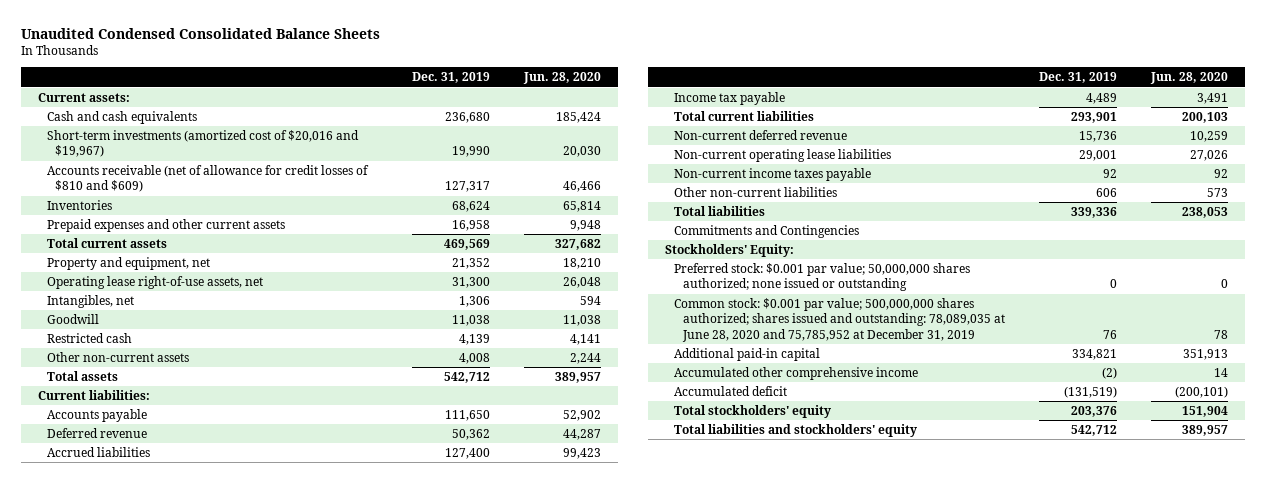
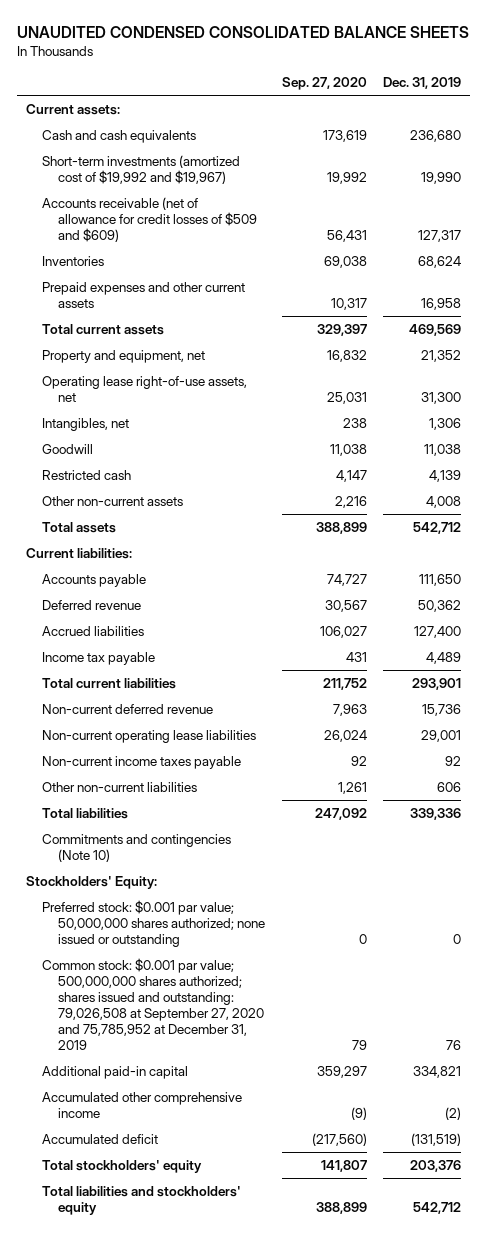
- Unaudited Condensed Consolidated Balance Sheets
+ UNAUDITED CONDENSED CONSOLIDATED BALANCE SHEETS
- | Dec. 31, 2019 | Jun. 28, 2020
+ | Sep. 27, 2020 | Dec. 31, 2019
- Short-term investments (amortized cost of $20,016 and $19,967) | 19,990 | 20,030
- Accounts receivable (net of allowance for credit losses of $810 and $609) | 127,317 | 46,466
+ Short-term investments (amortized cost of $19,992 and $19,967) | 19,992 | 19,990
+ Accounts receivable (net of allowance for credit losses of $509 and $609) | 56,431 | 127,317
- Commitments and Contingencies
+ Commitments and contingencies (Note 10)
- Common stock: $0.001 par value; 500,000,000 shares authorized; shares issued and outstanding: 78,089,035 at June 28, 2020 and 75,785,952 at December 31, 2019 | 76 | 78
+ Common stock: $0.001 par value; 500,000,000 shares authorized; shares issued and outstanding: 79,026,508 at September 27, 2020 and 75,785,952 at December 31, 2019 | 79 | 76

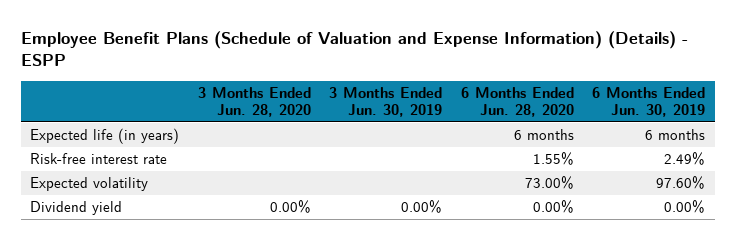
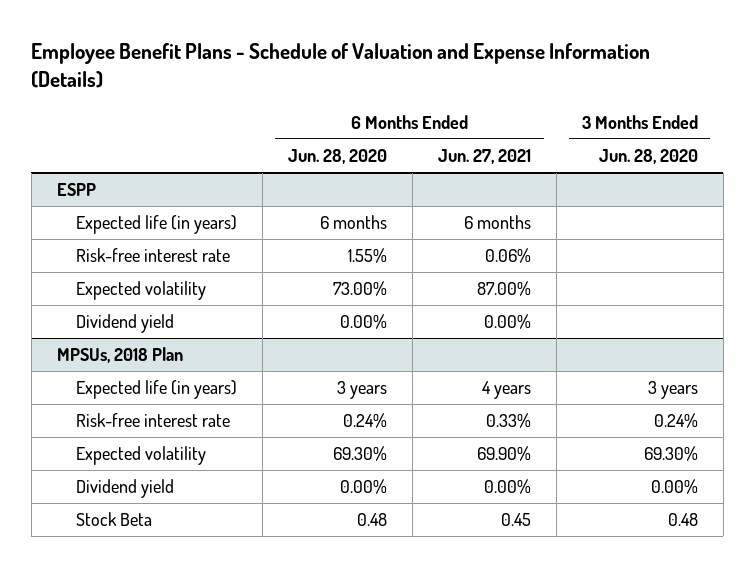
- Employee Benefit Plans (Schedule of Valuation and Expense Information) (Details) - ESPP
+ Employee Benefit Plans - Schedule of Valuation and Expense Information (Details)
- | 3 Months Ended Jun. 28, 2020 | 3 Months Ended Jun. 30, 2019 | 6 Months Ended Jun. 28, 2020 | 6 Months Ended Jun. 30, 2019
+ | 6 Months Ended Jun. 28, 2020 | 6 Months Ended Jun. 27, 2021 | 3 Months Ended Jun. 28, 2020
+ ESPP
+ Dividend yield | 0.00% | 0.00% |
+ MPSUs, 2018 Plan
+ Expected life (in years) | 3 years | 4 years | 3 years
+ Risk-free interest rate | 0.24% | 0.33% | 0.24%
+ Expected volatility | 69.30% | 69.90% | 69.30%
+ Stock Beta | 0.48 | 0.45 | 0.48

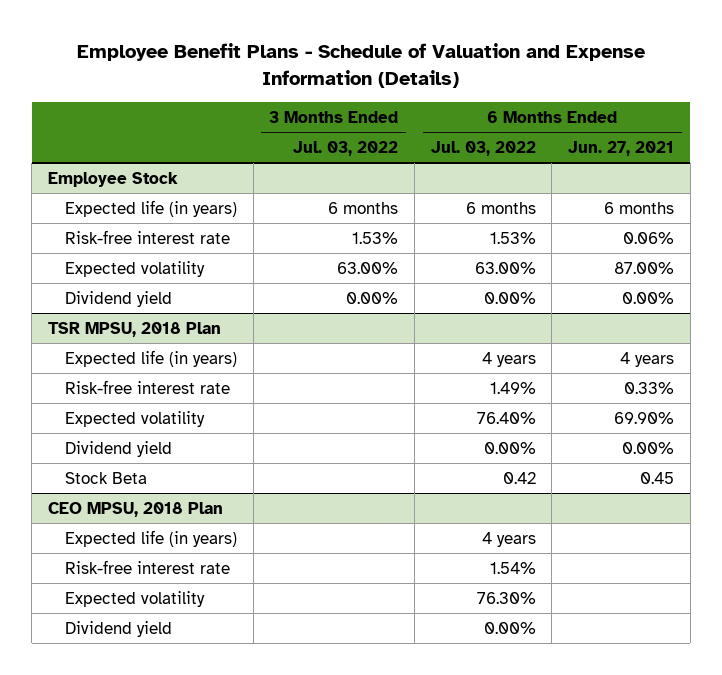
- | 6 Months Ended Jun. 28, 2020 | 6 Months Ended Jun. 27, 2021 | 3 Months Ended Jun. 28, 2020
+ | 3 Months Ended Jul. 03, 2022 | 6 Months Ended Jul. 03, 2022 | 6 Months Ended Jun. 27, 2021
- ESPP
+ Employee Stock
- MPSUs, 2018 Plan
+ TSR MPSU, 2018 Plan
+ CEO MPSU, 2018 Plan
+ Expected life (in years) | | 4 years |
+ Risk-free interest rate | | 1.54% |
+ Expected volatility | | 76.30% |
+ Dividend yield | | 0.00% |

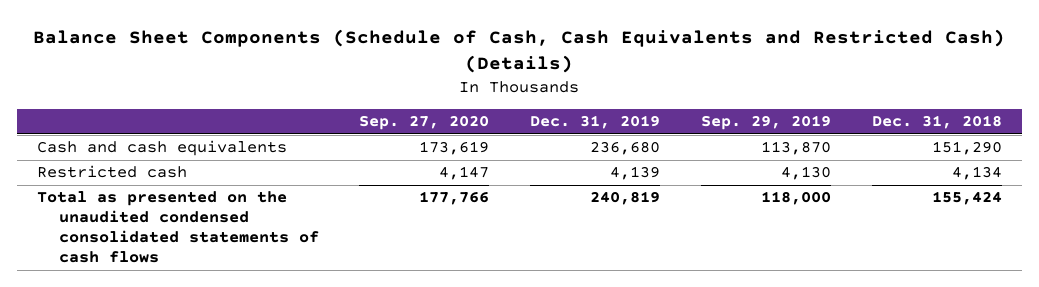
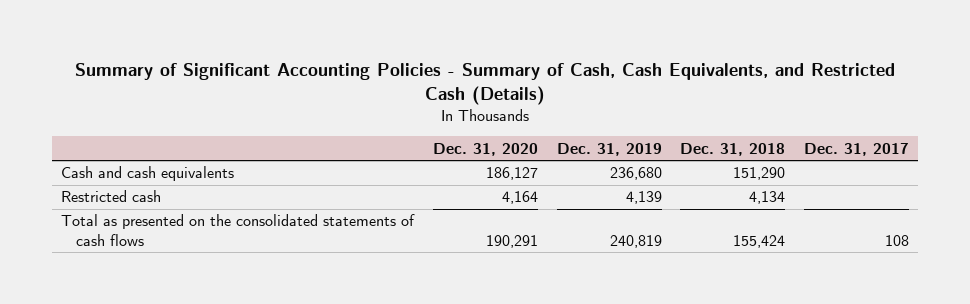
- Balance Sheet Components (Schedule of Cash, Cash Equivalents and Restricted Cash) (Details)
+ Summary of Significant Accounting Policies - Summary of Cash, Cash Equivalents, and Restricted Cash (Details)
- | Sep. 27, 2020 | Dec. 31, 2019 | Sep. 29, 2019 | Dec. 31, 2018
+ | Dec. 31, 2020 | Dec. 31, 2019 | Dec. 31, 2018 | Dec. 31, 2017
- Total as presented on the unaudited condensed consolidated statements of cash flows | 177,766 | 240,819 | 118,000 | 155,424
+ Total as presented on the consolidated statements of cash flows | 190,291 | 240,819 | 155,424 | 108

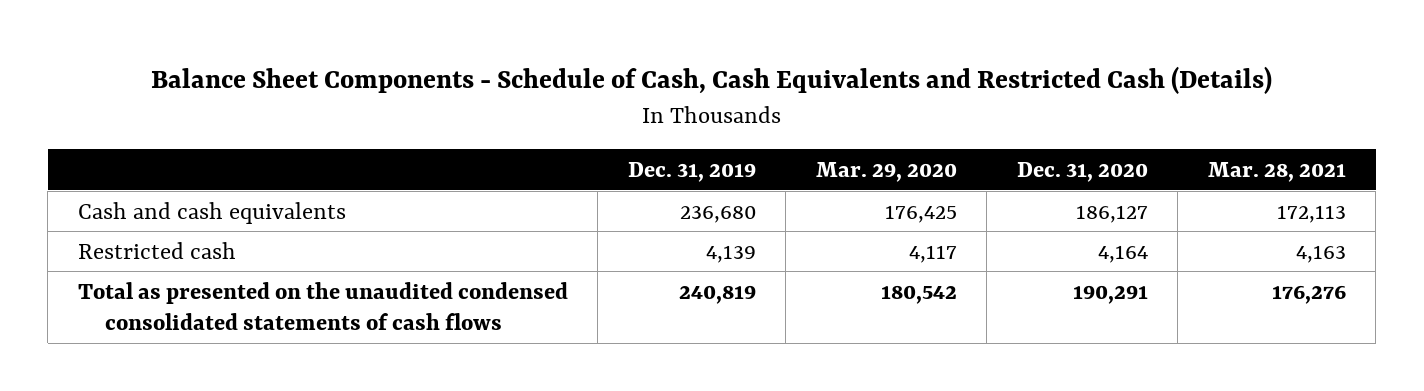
- Summary of Significant Accounting Policies - Summary of Cash, Cash Equivalents, and Restricted Cash (Details)
+ Balance Sheet Components - Schedule of Cash, Cash Equivalents and Restricted Cash (Details)
- | Dec. 31, 2020 | Dec. 31, 2019 | Dec. 31, 2018 | Dec. 31, 2017
+ | Dec. 31, 2019 | Mar. 29, 2020 | Dec. 31, 2020 | Mar. 28, 2021
- Total as presented on the consolidated statements of cash flows | 190,291 | 240,819 | 155,424 | 108
+ Total as presented on the unaudited condensed consolidated statements of cash flows | 240,819 | 180,542 | 190,291 | 176,276

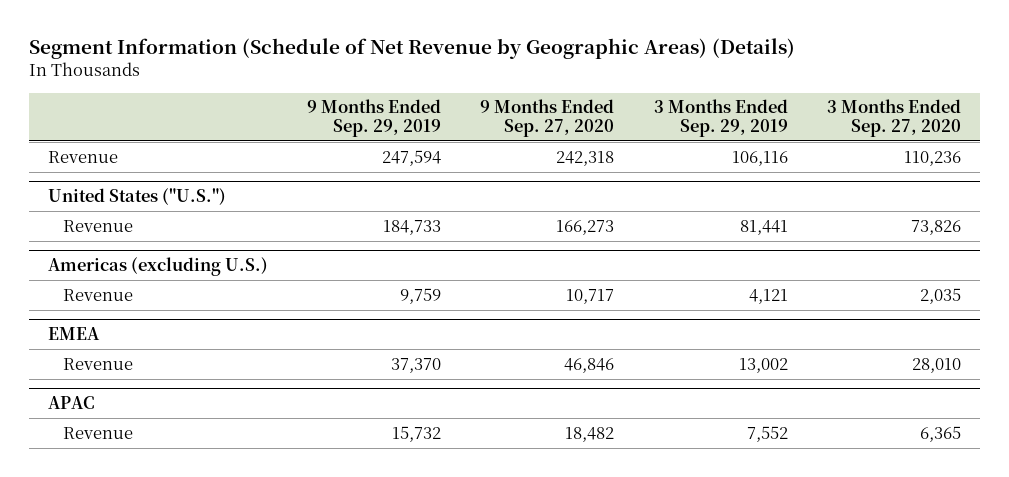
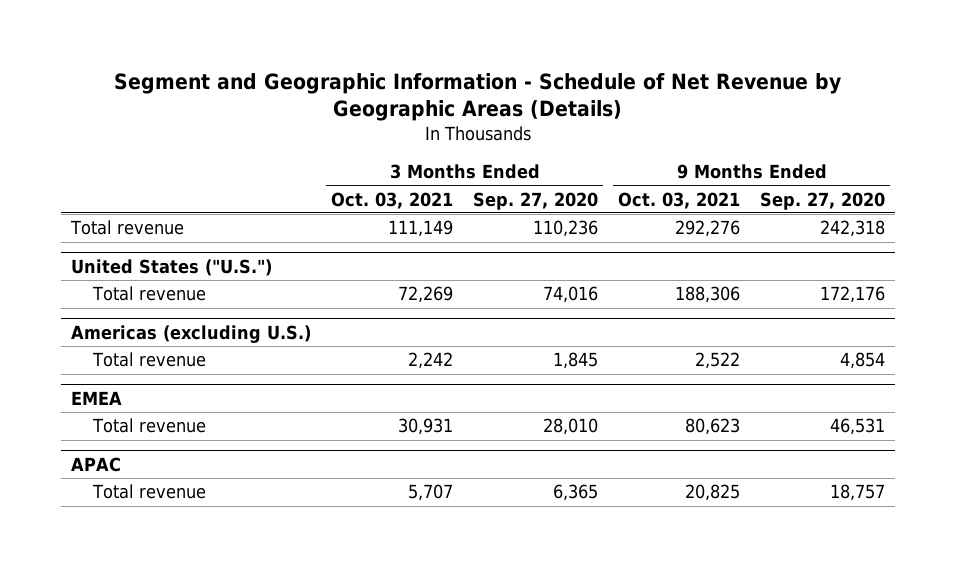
- Segment Information (Schedule of Net Revenue by Geographic Areas) (Details)
+ Segment and Geographic Information - Schedule of Net Revenue by Geographic Areas (Details)
- | 9 Months Ended Sep. 29, 2019 | 9 Months Ended Sep. 27, 2020 | 3 Months Ended Sep. 29, 2019 | 3 Months Ended Sep. 27, 2020
+ | 3 Months Ended Oct. 03, 2021 | 3 Months Ended Sep. 27, 2020 | 9 Months Ended Oct. 03, 2021 | 9 Months Ended Sep. 27, 2020
- Revenue | 247,594 | 242,318 | 106,116 | 110,236
+ Total revenue | 111,149 | 110,236 | 292,276 | 242,318
@ United States ("U.S.")
- Revenue | 184,733 | 166,273 | 81,441 | 73,826
+ Total revenue | 72,269 | 74,016 | 188,306 | 172,176
@ Americas (excluding U.S.)
- Revenue | 9,759 | 10,717 | 4,121 | 2,035
+ Total revenue | 2,242 | 1,845 | 2,522 | 4,854
@ EMEA
- Revenue | 37,370 | 46,846 | 13,002 | 28,010
+ Total revenue | 30,931 | 28,010 | 80,623 | 46,531
@ APAC
- Revenue | 15,732 | 18,482 | 7,552 | 6,365
+ Total revenue | 5,707 | 6,365 | 20,825 | 18,757

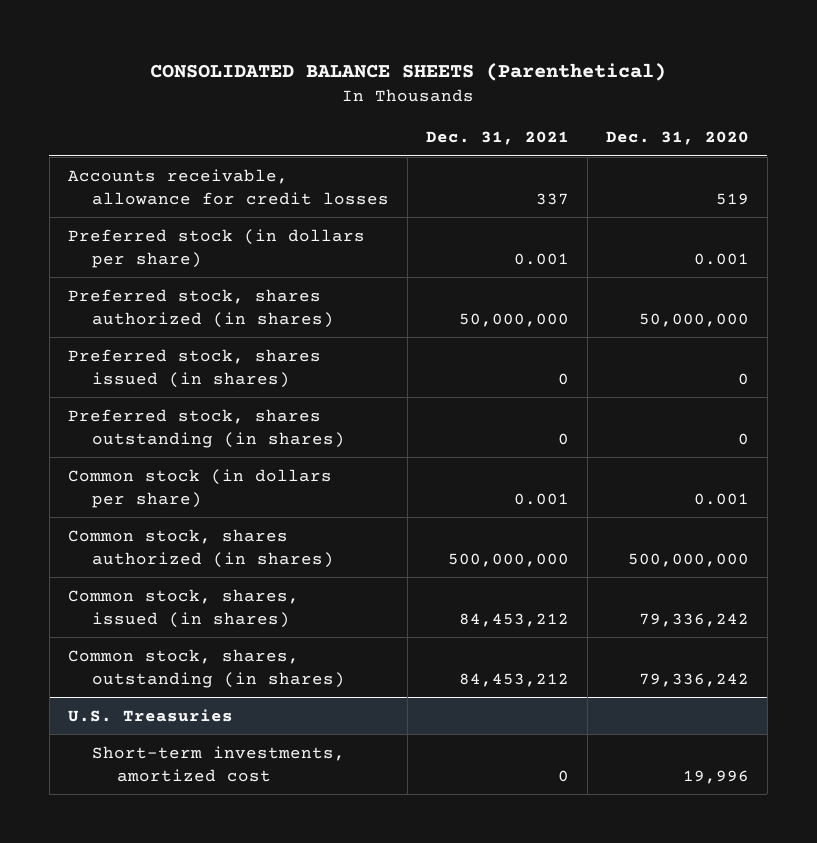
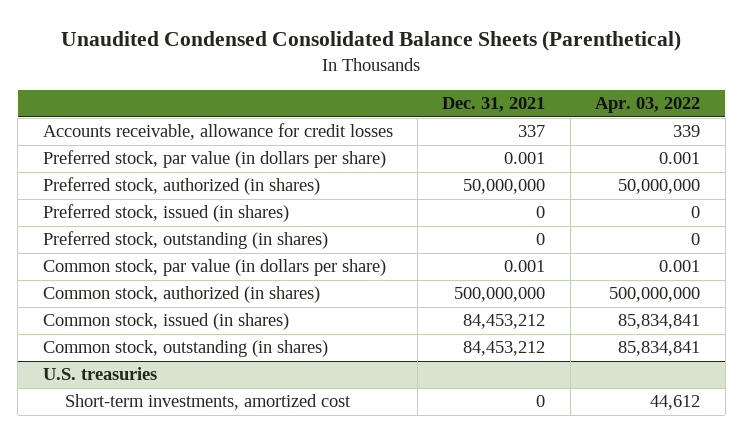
- CONSOLIDATED BALANCE SHEETS (Parenthetical)
+ Unaudited Condensed Consolidated Balance Sheets (Parenthetical)
- | Dec. 31, 2021 | Dec. 31, 2020
+ | Dec. 31, 2021 | Apr. 03, 2022
- Preferred stock (in dollars per share) | 0.001 | 0.001
- Preferred stock, shares authorized (in shares) | 50,000,000 | 50,000,000
- Preferred stock, shares issued (in shares) | 0 | 0
- Preferred stock, shares outstanding (in shares) | 0 | 0
- Common stock (in dollars per share) | 0.001 | 0.001
- Common stock, shares authorized (in shares) | 500,000,000 | 500,000,000
- Common stock, shares, issued (in shares) | 84,453,212 | 79,336,242
- Common stock, shares, outstanding (in shares) | 84,453,212 | 79,336,242
- U.S. Treasuries
+ Preferred stock, par value (in dollars per share) | 0.001 | 0.001
+ Preferred stock, authorized (in shares) | 50,000,000 | 50,000,000
+ Preferred stock, issued (in shares) | 0 | 0
+ Preferred stock, outstanding (in shares) | 0 | 0
+ Common stock, par value (in dollars per share) | 0.001 | 0.001
+ Common stock, authorized (in shares) | 500,000,000 | 500,000,000
+ Common stock, issued (in shares) | 84,453,212 | 85,834,841
+ Common stock, outstanding (in shares) | 84,453,212 | 85,834,841
+ U.S. treasuries

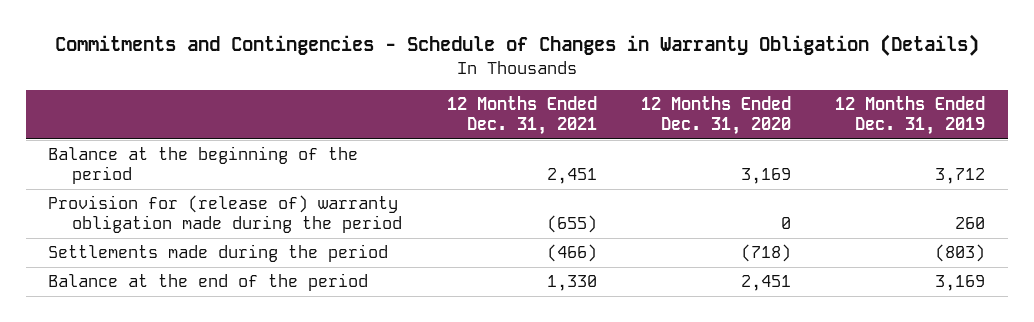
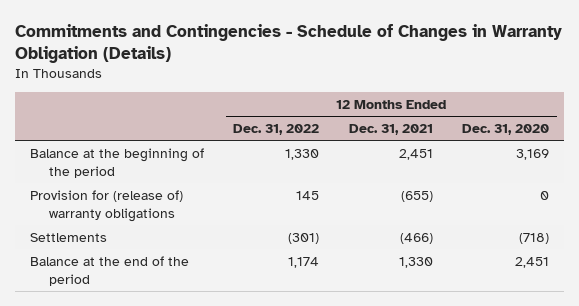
- | 12 Months Ended Dec. 31, 2021 | 12 Months Ended Dec. 31, 2020 | 12 Months Ended Dec. 31, 2019
+ | 12 Months Ended Dec. 31, 2022 | 12 Months Ended Dec. 31, 2021 | 12 Months Ended Dec. 31, 2020
- Provision for (release of) warranty obligation made during the period | (655) | 0 | 260
- Settlements made during the period | (466) | (718) | (803)
+ Provision for (release of) warranty obligations | 145 | (655) | 0
+ Settlements | (301) | (466) | (718)

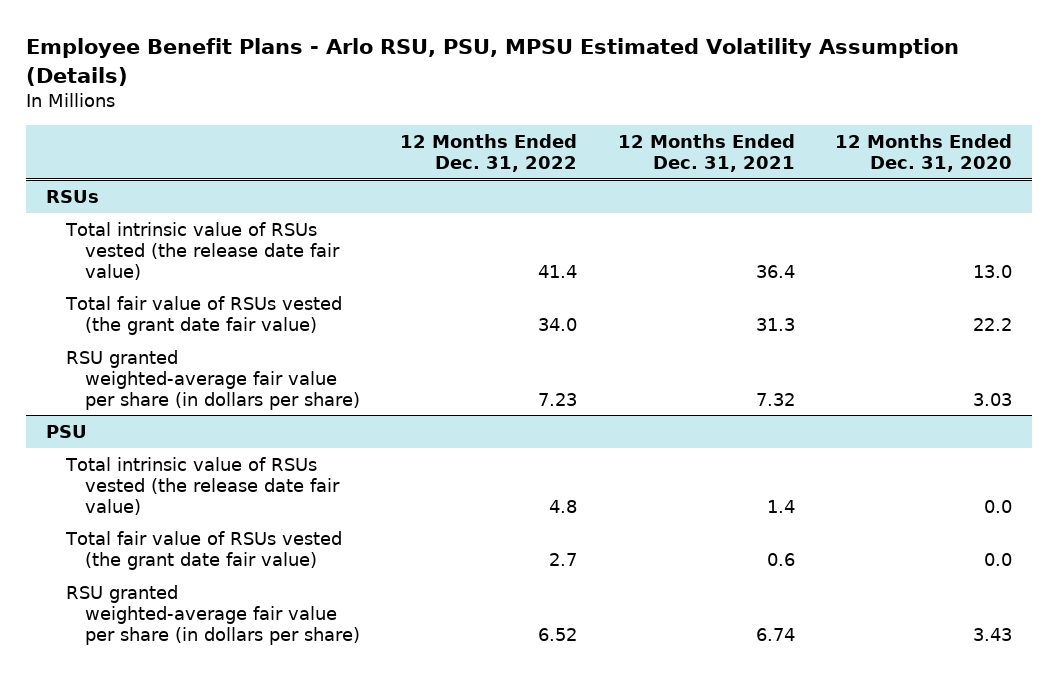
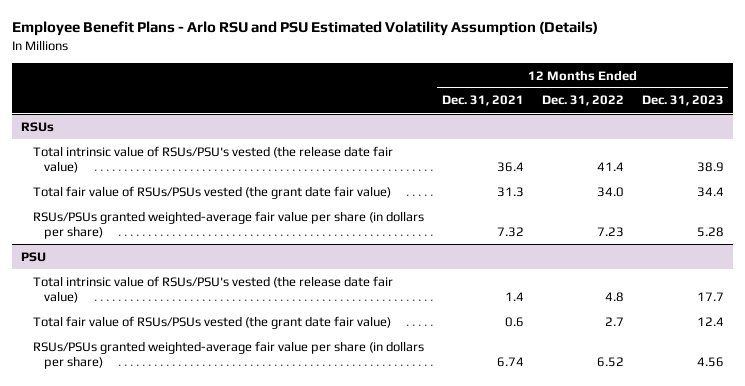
- Employee Benefit Plans - Arlo RSU, PSU, MPSU Estimated Volatility Assumption (Details)
+ Employee Benefit Plans - Arlo RSU and PSU Estimated Volatility Assumption (Details)
- | 12 Months Ended Dec. 31, 2022 | 12 Months Ended Dec. 31, 2021 | 12 Months Ended Dec. 31, 2020
+ | 12 Months Ended Dec. 31, 2021 | 12 Months Ended Dec. 31, 2022 | 12 Months Ended Dec. 31, 2023
@ RSUs
- Total intrinsic value of RSUs vested (the release date fair value) | 41.4 | 36.4 | 13.0
- Total fair value of RSUs vested (the grant date fair value) | 34.0 | 31.3 | 22.2
- RSU granted weighted-average fair value per share (in dollars per share) | 7.23 | 7.32 | 3.03
+ Total intrinsic value of RSUs/PSU's vested (the release date fair value) | 36.4 | 41.4 | 38.9
+ Total fair value of RSUs/PSUs vested (the grant date fair value) | 31.3 | 34.0 | 34.4
+ RSUs/PSUs granted weighted-average fair value per share (in dollars per share) | 7.32 | 7.23 | 5.28
@ PSU
- Total intrinsic value of RSUs vested (the release date fair value) | 4.8 | 1.4 | 0.0
- Total fair value of RSUs vested (the grant date fair value) | 2.7 | 0.6 | 0.0
- RSU granted weighted-average fair value per share (in dollars per share) | 6.52 | 6.74 | 3.43
+ Total intrinsic value of RSUs/PSU's vested (the release date fair value) | 1.4 | 4.8 | 17.7
+ Total fair value of RSUs/PSUs vested (the grant date fair value) | 0.6 | 2.7 | 12.4
+ RSUs/PSUs granted weighted-average fair value per share (in dollars per share) | 6.74 | 6.52 | 4.56

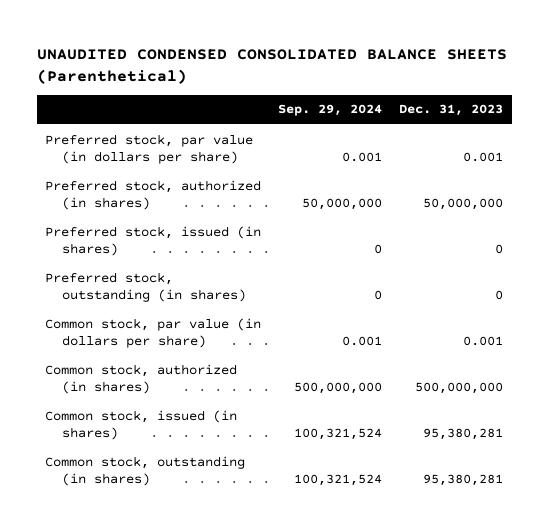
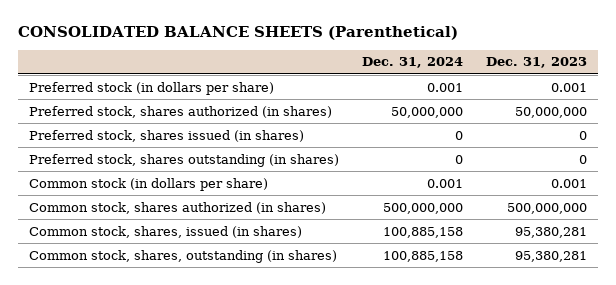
- UNAUDITED CONDENSED CONSOLIDATED BALANCE SHEETS (Parenthetical)
+ CONSOLIDATED BALANCE SHEETS (Parenthetical)
- | Sep. 29, 2024 | Dec. 31, 2023
+ | Dec. 31, 2024 | Dec. 31, 2023
- Preferred stock, par value (in dollars per share) | 0.001 | 0.001
- Preferred stock, authorized (in shares) | 50,000,000 | 50,000,000
- Preferred stock, issued (in shares) | 0 | 0
- Preferred stock, outstanding (in shares) | 0 | 0
- Common stock, par value (in dollars per share) | 0.001 | 0.001
- Common stock, authorized (in shares) | 500,000,000 | 500,000,000
- Common stock, issued (in shares) | 100,321,524 | 95,380,281
- Common stock, outstanding (in shares) | 100,321,524 | 95,380,281
+ Preferred stock (in dollars per share) | 0.001 | 0.001
+ Preferred stock, shares authorized (in shares) | 50,000,000 | 50,000,000
+ Preferred stock, shares issued (in shares) | 0 | 0
+ Preferred stock, shares outstanding (in shares) | 0 | 0
+ Common stock (in dollars per share) | 0.001 | 0.001
+ Common stock, shares authorized (in shares) | 500,000,000 | 500,000,000
+ Common stock, shares, issued (in shares) | 100,885,158 | 95,380,281
+ Common stock, shares, outstanding (in shares) | 100,885,158 | 95,380,281

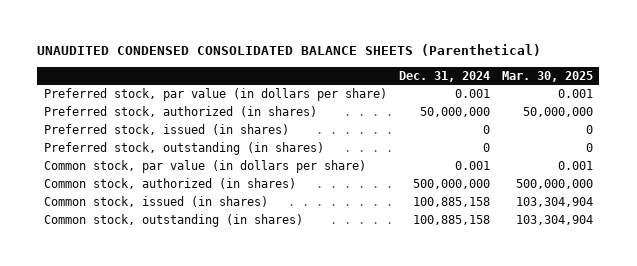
- CONSOLIDATED BALANCE SHEETS (Parenthetical)
+ UNAUDITED CONDENSED CONSOLIDATED BALANCE SHEETS (Parenthetical)
- | Dec. 31, 2024 | Dec. 31, 2023
+ | Dec. 31, 2024 | Mar. 30, 2025
- Preferred stock (in dollars per share) | 0.001 | 0.001
- Preferred stock, shares authorized (in shares) | 50,000,000 | 50,000,000
- Preferred stock, shares issued (in shares) | 0 | 0
- Preferred stock, shares outstanding (in shares) | 0 | 0
- Common stock (in dollars per share) | 0.001 | 0.001
- Common stock, shares authorized (in shares) | 500,000,000 | 500,000,000
- Common stock, shares, issued (in shares) | 100,885,158 | 95,380,281
- Common stock, shares, outstanding (in shares) | 100,885,158 | 95,380,281
+ Preferred stock, par value (in dollars per share) | 0.001 | 0.001
+ Preferred stock, authorized (in shares) | 50,000,000 | 50,000,000
+ Preferred stock, issued (in shares) | 0 | 0
+ Preferred stock, outstanding (in shares) | 0 | 0
+ Common stock, par value (in dollars per share) | 0.001 | 0.001
+ Common stock, authorized (in shares) | 500,000,000 | 500,000,000
+ Common stock, issued (in shares) | 100,885,158 | 103,304,904
+ Common stock, outstanding (in shares) | 100,885,158 | 103,304,904

